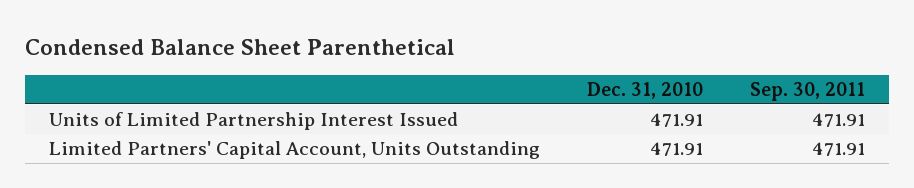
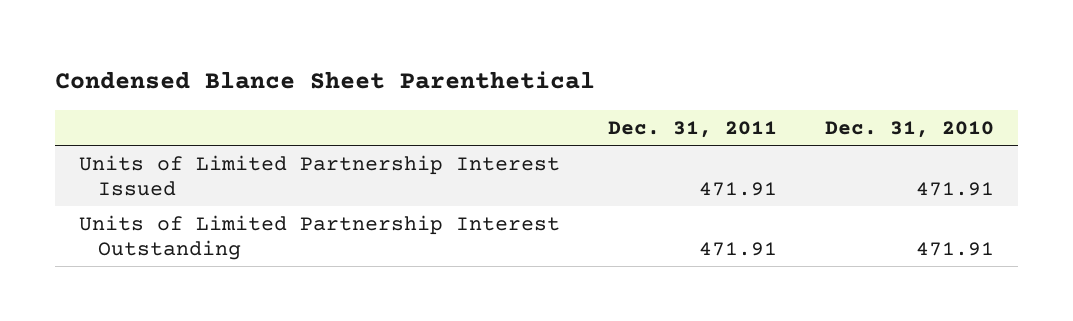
- Condensed Balance Sheet Parenthetical
+ Condensed Blance Sheet Parenthetical
- | Dec. 31, 2010 | Sep. 30, 2011
+ | Dec. 31, 2011 | Dec. 31, 2010
- Limited Partners' Capital Account, Units Outstanding | 471.91 | 471.91
+ Units of Limited Partnership Interest Outstanding | 471.91 | 471.91

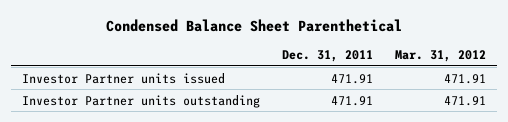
- Condensed Blance Sheet Parenthetical
+ Condensed Balance Sheet Parenthetical
- | Dec. 31, 2011 | Dec. 31, 2010
+ | Dec. 31, 2011 | Mar. 31, 2012
- Units of Limited Partnership Interest Issued | 471.91 | 471.91
- Units of Limited Partnership Interest Outstanding | 471.91 | 471.91
+ Investor Partner units issued | 471.91 | 471.91
+ Investor Partner units outstanding | 471.91 | 471.91

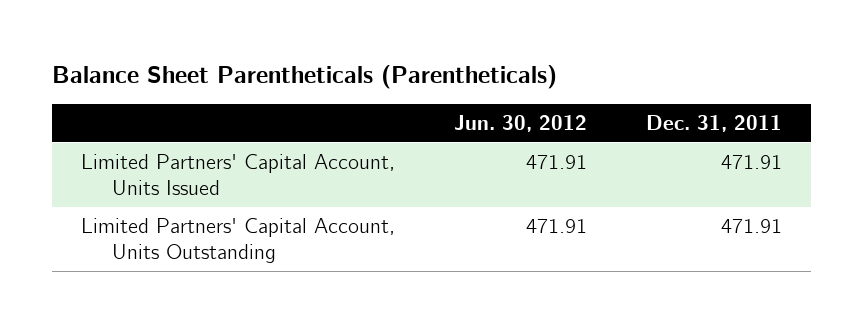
- Condensed Balance Sheet Parenthetical
+ Balance Sheet Parentheticals (Parentheticals)
- | Dec. 31, 2011 | Mar. 31, 2012
+ | Jun. 30, 2012 | Dec. 31, 2011
- Investor Partner units issued | 471.91 | 471.91
- Investor Partner units outstanding | 471.91 | 471.91
+ Limited Partners' Capital Account, Units Issued | 471.91 | 471.91
+ Limited Partners' Capital Account, Units Outstanding | 471.91 | 471.91

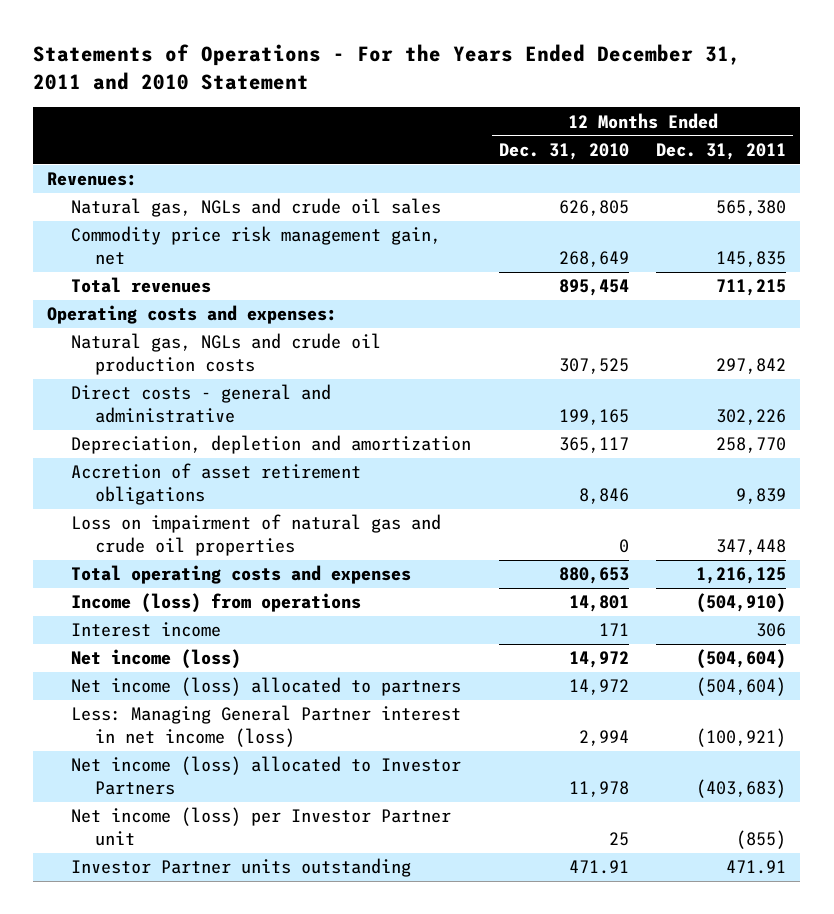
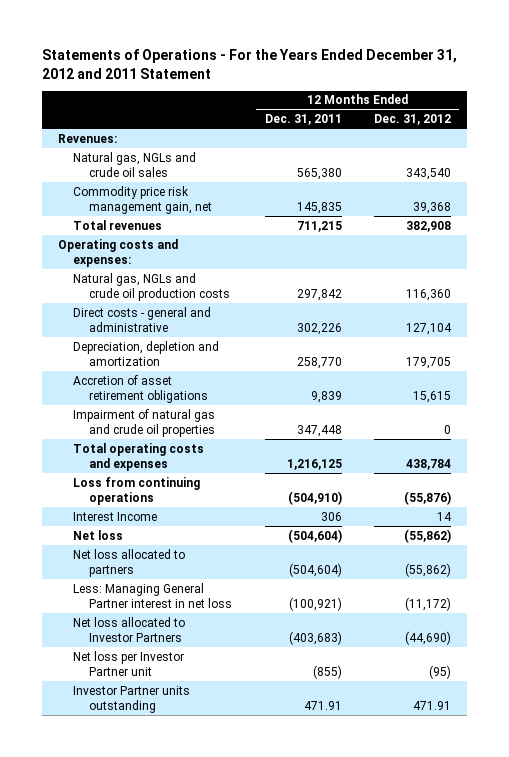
- Statements of Operations - For the Years Ended December 31, 2011 and 2010 Statement
+ Statements of Operations - For the Years Ended December 31, 2012 and 2011 Statement
- | 12 Months Ended Dec. 31, 2010 | 12 Months Ended Dec. 31, 2011
+ | 12 Months Ended Dec. 31, 2011 | 12 Months Ended Dec. 31, 2012
- Loss on impairment of natural gas and crude oil properties | 0 | 347,448
+ Impairment of natural gas and crude oil properties | 347,448 | 0
- Income (loss) from operations | 14,801 | (504,910)
- Interest income | 171 | 306
- Net income (loss) | 14,972 | (504,604)
- Net income (loss) allocated to partners | 14,972 | (504,604)
- Less: Managing General Partner interest in net income (loss) | 2,994 | (100,921)
- Net income (loss) allocated to Investor Partners | 11,978 | (403,683)
- Net income (loss) per Investor Partner unit | 25 | (855)
+ Loss from continuing operations | (504,910) | (55,876)
+ Interest Income | 306 | 14
+ Net loss | (504,604) | (55,862)
+ Net loss allocated to partners | (504,604) | (55,862)
+ Less: Managing General Partner interest in net loss | (100,921) | (11,172)
+ Net loss allocated to Investor Partners | (403,683) | (44,690)
+ Net loss per Investor Partner unit | (855) | (95)

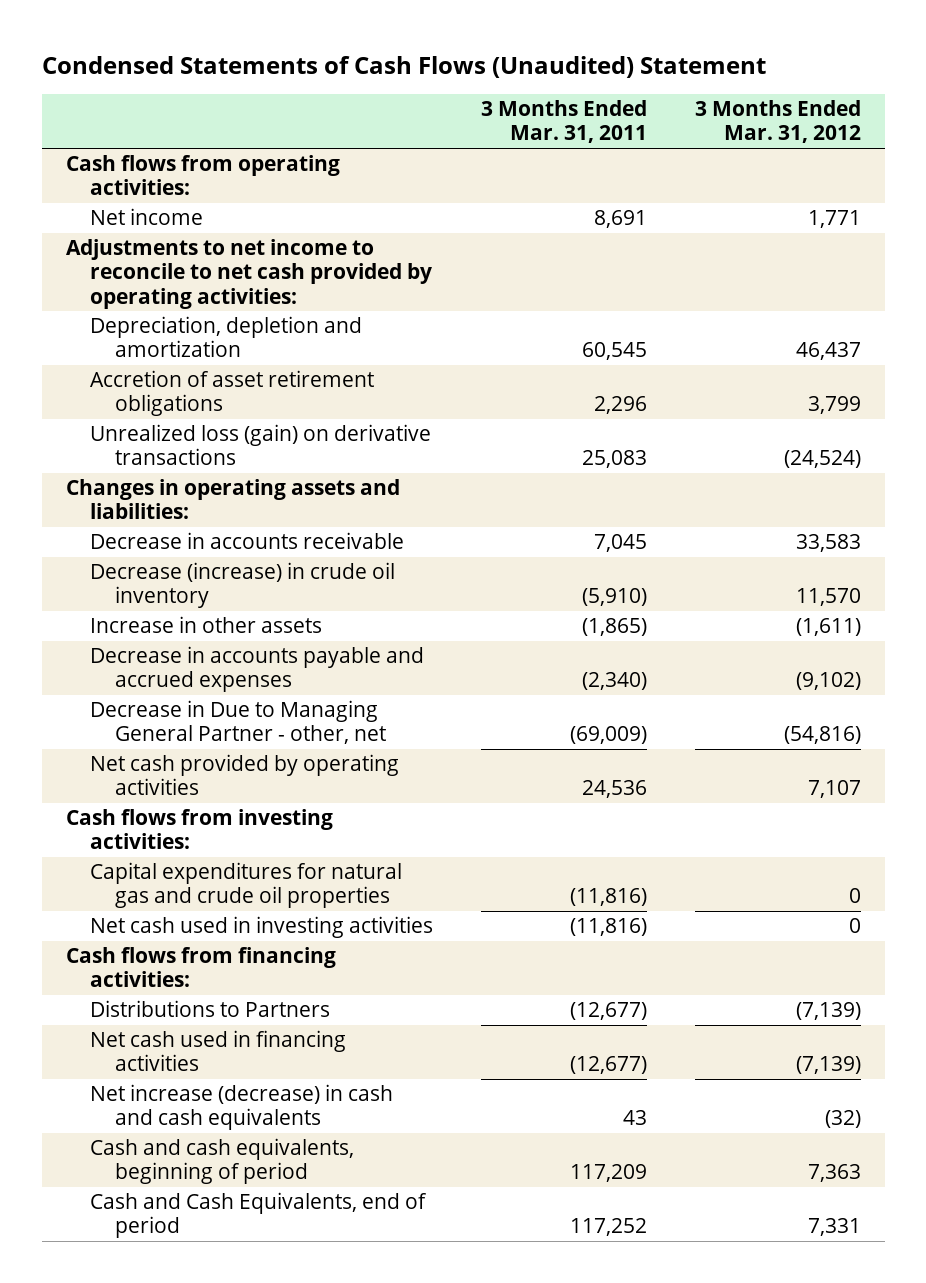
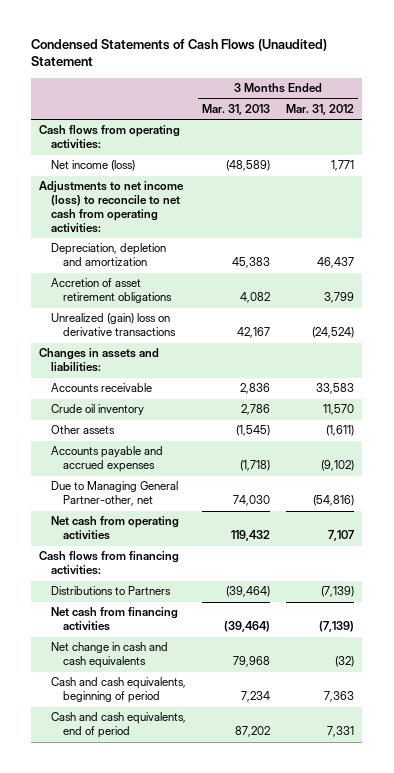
- | 3 Months Ended Mar. 31, 2011 | 3 Months Ended Mar. 31, 2012
+ | 3 Months Ended Mar. 31, 2013 | 3 Months Ended Mar. 31, 2012
- Net income | 8,691 | 1,771
- Adjustments to net income to reconcile to net cash provided by operating activities:
+ Net income (loss) | (48,589) | 1,771
+ Adjustments to net income (loss) to reconcile to net cash from operating activities:
- Unrealized loss (gain) on derivative transactions | 25,083 | (24,524)
- Changes in operating assets and liabilities:
- Decrease in accounts receivable | 7,045 | 33,583
- Decrease (increase) in crude oil inventory | (5,910) | 11,570
- Increase in other assets | (1,865) | (1,611)
- Decrease in accounts payable and accrued expenses | (2,340) | (9,102)
- Decrease in Due to Managing General Partner - other, net | (69,009) | (54,816)
- Net cash provided by operating activities | 24,536 | 7,107
- Cash flows from investing activities:
- Capital expenditures for natural gas and crude oil properties | (11,816) | 0
- Net cash used in investing activities | (11,816) | 0
+ Unrealized (gain) loss on derivative transactions | 42,167 | (24,524)
+ Changes in assets and liabilities:
+ Accounts receivable | 2,836 | 33,583
+ Crude oil inventory | 2,786 | 11,570
+ Other assets | (1,545) | (1,611)
+ Accounts payable and accrued expenses | (1,718) | (9,102)
+ Due to Managing General Partner-other, net | 74,030 | (54,816)
+ Net cash from operating activities | 119,432 | 7,107
- Net cash used in financing activities | (12,677) | (7,139)
- Net increase (decrease) in cash and cash equivalents | 43 | (32)
+ Net cash from financing activities | (39,464) | (7,139)
+ Net change in cash and cash equivalents | 79,968 | (32)
- Cash and Cash Equivalents, end of period | 117,252 | 7,331
+ Cash and cash equivalents, end of period | 87,202 | 7,331

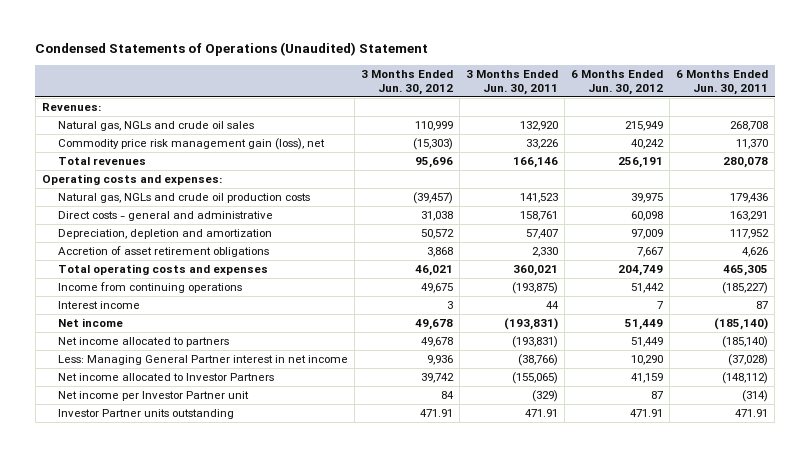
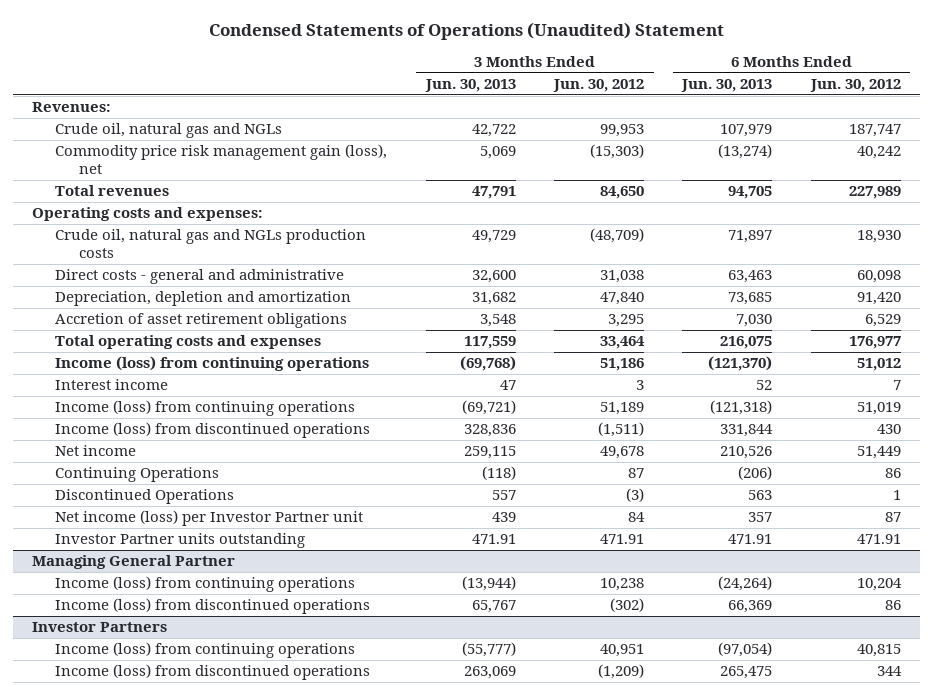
- | 3 Months Ended Jun. 30, 2012 | 3 Months Ended Jun. 30, 2011 | 6 Months Ended Jun. 30, 2012 | 6 Months Ended Jun. 30, 2011
+ | 3 Months Ended Jun. 30, 2013 | 3 Months Ended Jun. 30, 2012 | 6 Months Ended Jun. 30, 2013 | 6 Months Ended Jun. 30, 2012
- Natural gas, NGLs and crude oil sales | 110,999 | 132,920 | 215,949 | 268,708
+ Crude oil, natural gas and NGLs | 42,722 | 99,953 | 107,979 | 187,747
- Total revenues | 95,696 | 166,146 | 256,191 | 280,078
+ Total revenues | 47,791 | 84,650 | 94,705 | 227,989
- Natural gas, NGLs and crude oil production costs | (39,457) | 141,523 | 39,975 | 179,436
+ Crude oil, natural gas and NGLs production costs | 49,729 | (48,709) | 71,897 | 18,930
- Depreciation, depletion and amortization | 50,572 | 57,407 | 97,009 | 117,952
- Accretion of asset retirement obligations | 3,868 | 2,330 | 7,667 | 4,626
- Total operating costs and expenses | 46,021 | 360,021 | 204,749 | 465,305
- Income from continuing operations | 49,675 | (193,875) | 51,442 | (185,227)
+ Depreciation, depletion and amortization | 31,682 | 47,840 | 73,685 | 91,420
+ Accretion of asset retirement obligations | 3,548 | 3,295 | 7,030 | 6,529
+ Total operating costs and expenses | 117,559 | 33,464 | 216,075 | 176,977
+ Income (loss) from continuing operations | (69,768) | 51,186 | (121,370) | 51,012
+ Income (loss) from continuing operations | (69,721) | 51,189 | (121,318) | 51,019
+ Income (loss) from discontinued operations | 328,836 | (1,511) | 331,844 | 430
- Net income allocated to partners | 49,678 | (193,831) | 51,449 | (185,140)
- Less: Managing General Partner interest in net income | 9,936 | (38,766) | 10,290 | (37,028)
- Net income allocated to Investor Partners | 39,742 | (155,065) | 41,159 | (148,112)
- Net income per Investor Partner unit | 84 | (329) | 87 | (314)
+ Continuing Operations | (118) | 87 | (206) | 86
+ Discontinued Operations | 557 | (3) | 563 | 1
+ Net income (loss) per Investor Partner unit | 439 | 84 | 357 | 87
+ Managing General Partner
+ Income (loss) from continuing operations | (13,944) | 10,238 | (24,264) | 10,204
+ Income (loss) from discontinued operations | 65,767 | (302) | 66,369 | 86
+ Investor Partners
+ Income (loss) from continuing operations | (55,777) | 40,951 | (97,054) | 40,815
+ Income (loss) from discontinued operations | 263,069 | (1,209) | 265,475 | 344

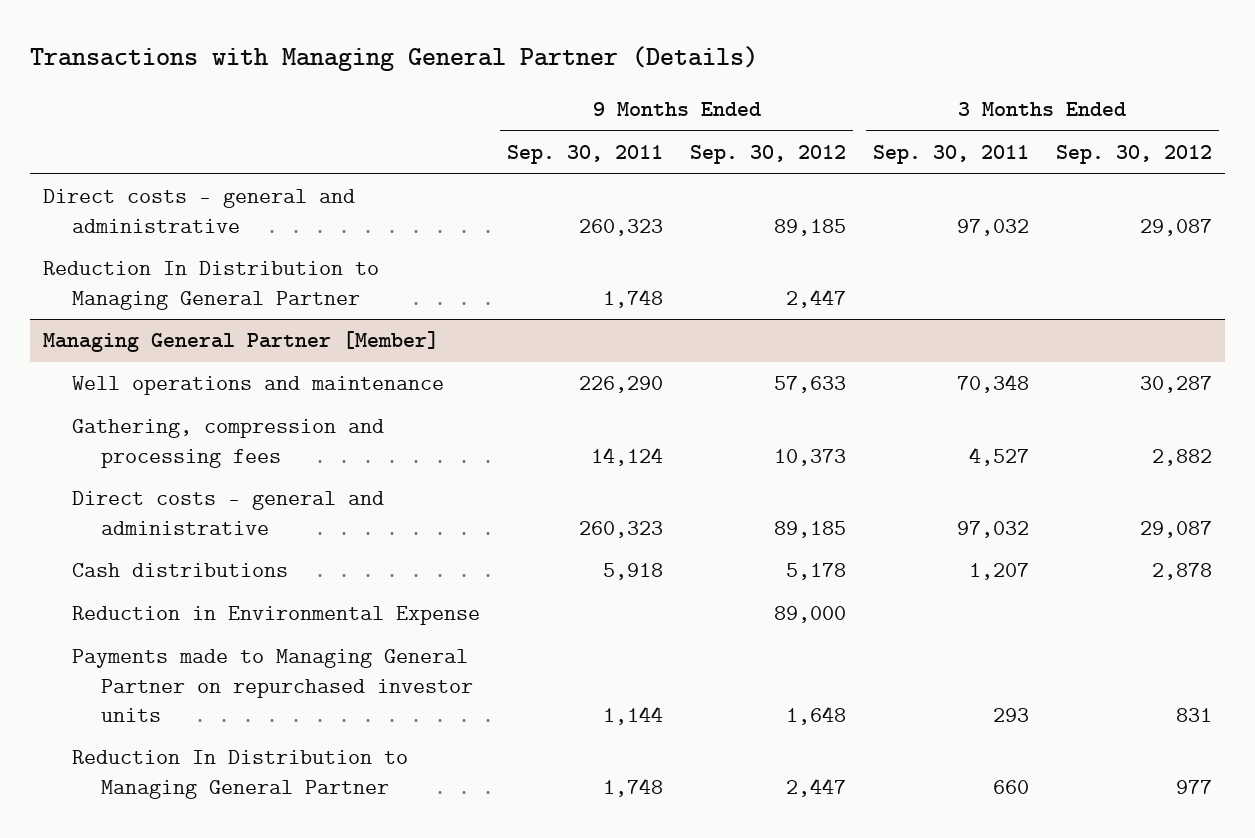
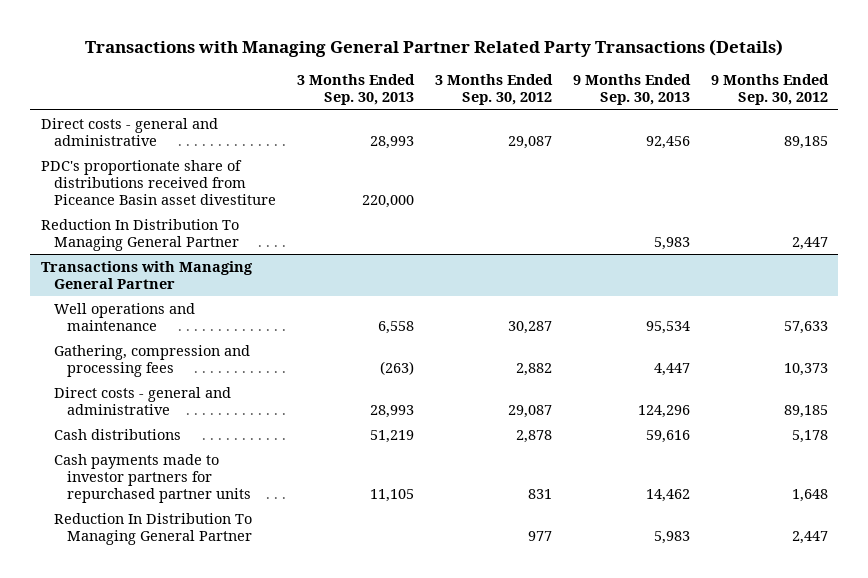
- Transactions with Managing General Partner (Details)
+ Transactions with Managing General Partner Related Party Transactions (Details)
- | 9 Months Ended Sep. 30, 2011 | 9 Months Ended Sep. 30, 2012 | 3 Months Ended Sep. 30, 2011 | 3 Months Ended Sep. 30, 2012
+ | 3 Months Ended Sep. 30, 2013 | 3 Months Ended Sep. 30, 2012 | 9 Months Ended Sep. 30, 2013 | 9 Months Ended Sep. 30, 2012
- Reduction In Distribution to Managing General Partner | 1,748 | 2,447 | |
- Managing General Partner [Member]
+ PDC's proportionate share of distributions received from Piceance Basin asset divestiture | 220,000 | | |
+ Reduction In Distribution To Managing General Partner | | | 5,983 | 2,447
+ Transactions with Managing General Partner
- Reduction in Environmental Expense | | 89,000 | |
- Payments made to Managing General Partner on repurchased investor units | 1,144 | 1,648 | 293 | 831
- Reduction In Distribution to Managing General Partner | 1,748 | 2,447 | 660 | 977
+ Cash payments made to investor partners for repurchased partner units | 11,105 | 831 | 14,462 | 1,648
+ Reduction In Distribution To Managing General Partner | | 977 | 5,983 | 2,447

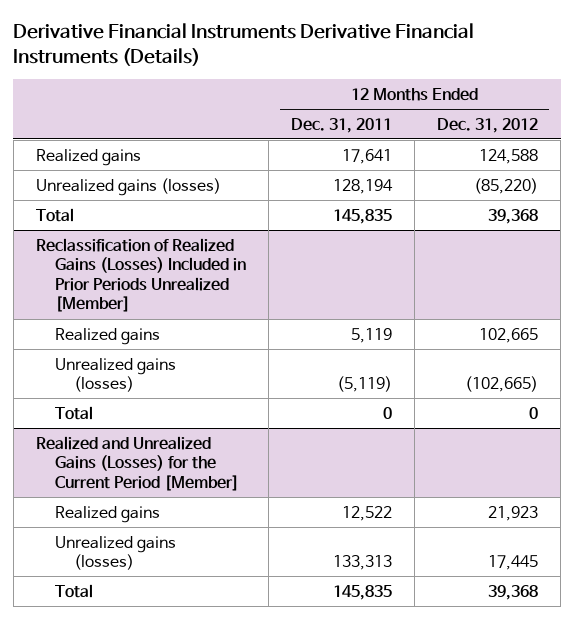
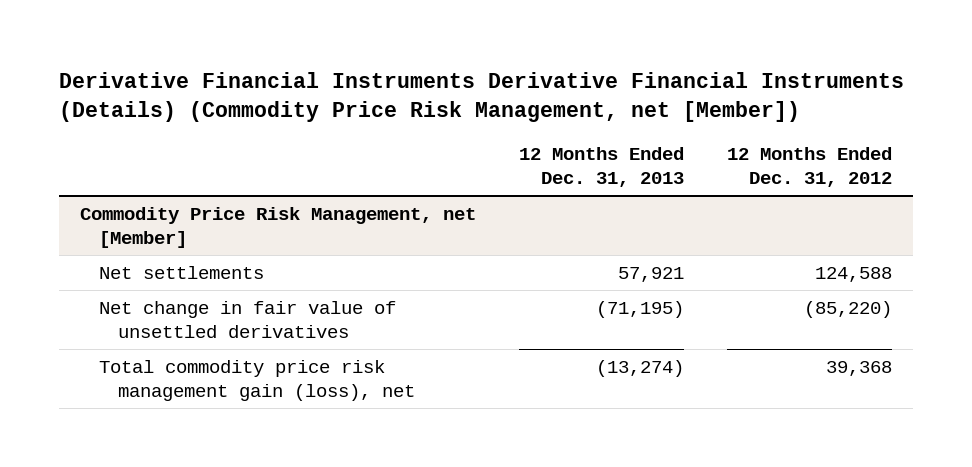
- Derivative Financial Instruments Derivative Financial Instruments (Details)
+ Derivative Financial Instruments Derivative Financial Instruments (Details) (Commodity Price Risk Management, net [Member])
- | 12 Months Ended Dec. 31, 2011 | 12 Months Ended Dec. 31, 2012
+ | 12 Months Ended Dec. 31, 2013 | 12 Months Ended Dec. 31, 2012
- Realized gains | 17,641 | 124,588
- Unrealized gains (losses) | 128,194 | (85,220)
- Total | 145,835 | 39,368
- Reclassification of Realized Gains (Losses) Included in Prior Periods Unrealized [Member]
- Realized gains | 5,119 | 102,665
- Unrealized gains (losses) | (5,119) | (102,665)
- Total | 0 | 0
- Realized and Unrealized Gains (Losses) for the Current Period [Member]
- Realized gains | 12,522 | 21,923
- Unrealized gains (losses) | 133,313 | 17,445
- Total | 145,835 | 39,368
+ Commodity Price Risk Management, net [Member]
+ Net settlements | 57,921 | 124,588
+ Net change in fair value of unsettled derivatives | (71,195) | (85,220)
+ Total commodity price risk management gain (loss), net | (13,274) | 39,368

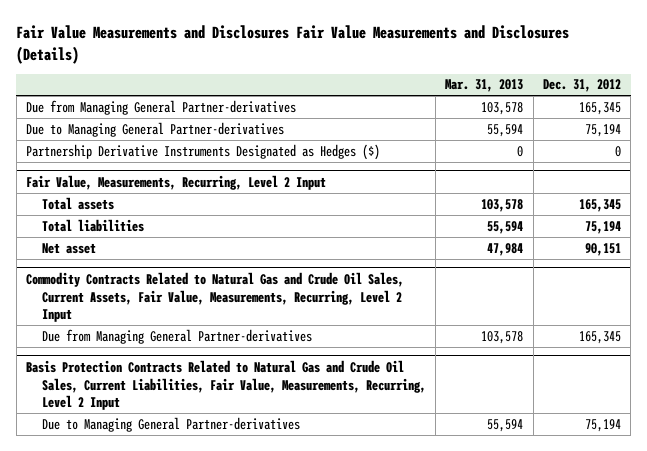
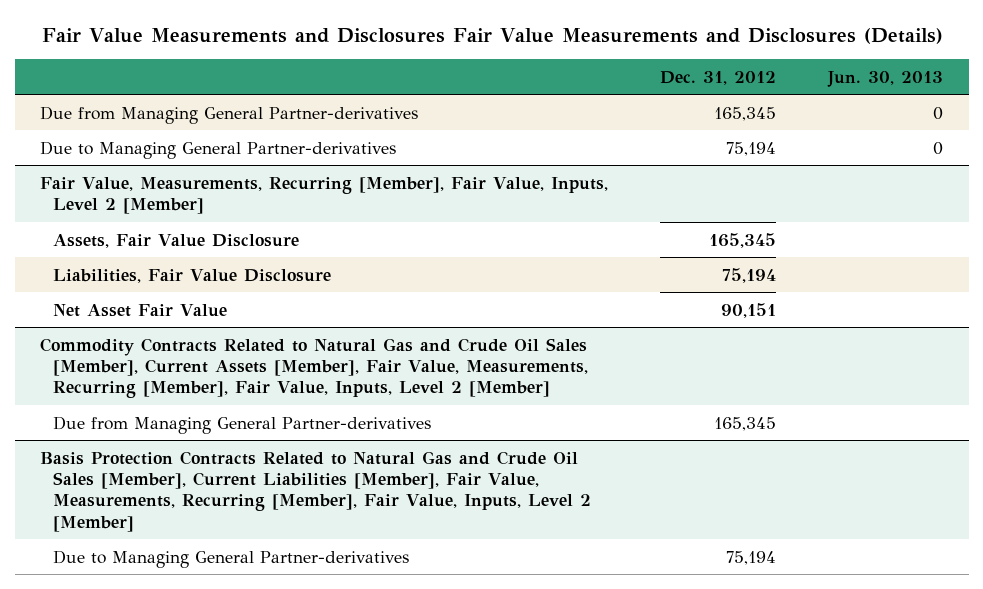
- | Mar. 31, 2013 | Dec. 31, 2012
+ | Dec. 31, 2012 | Jun. 30, 2013
- Partnership Derivative Instruments Designated as Hedges ($) | 0 | 0
- Fair Value, Measurements, Recurring, Level 2 Input
- Total assets | 103,578 | 165,345
- Total liabilities | 55,594 | 75,194
- Net asset | 47,984 | 90,151
- Commodity Contracts Related to Natural Gas and Crude Oil Sales, Current Assets, Fair Value, Measurements, Recurring, Level 2 Input
+ Fair Value, Measurements, Recurring [Member], Fair Value, Inputs, Level 2 [Member]
+ Assets, Fair Value Disclosure | 165,345 |
+ Liabilities, Fair Value Disclosure | 75,194 |
+ Net Asset Fair Value | 90,151 |
+ Commodity Contracts Related to Natural Gas and Crude Oil Sales [Member], Current Assets [Member], Fair Value, Measurements, Recurring [Member], Fair Value, Inputs, Level 2 [Member]
- Basis Protection Contracts Related to Natural Gas and Crude Oil Sales, Current Liabilities, Fair Value, Measurements, Recurring, Level 2 Input
+ Basis Protection Contracts Related to Natural Gas and Crude Oil Sales [Member], Current Liabilities [Member], Fair Value, Measurements, Recurring [Member], Fair Value, Inputs, Level 2 [Member]

